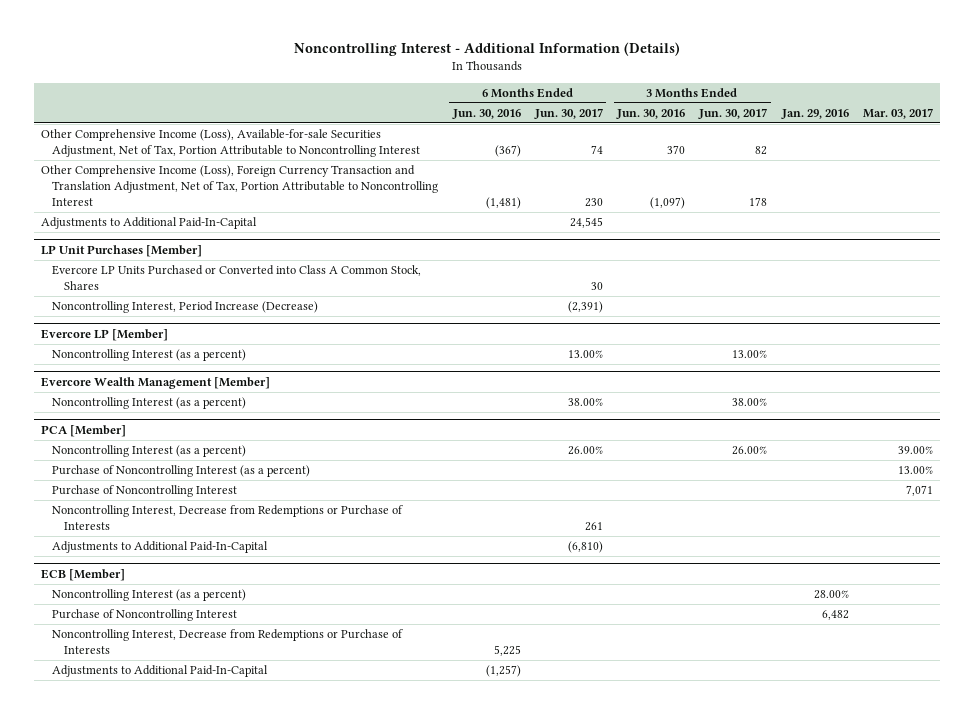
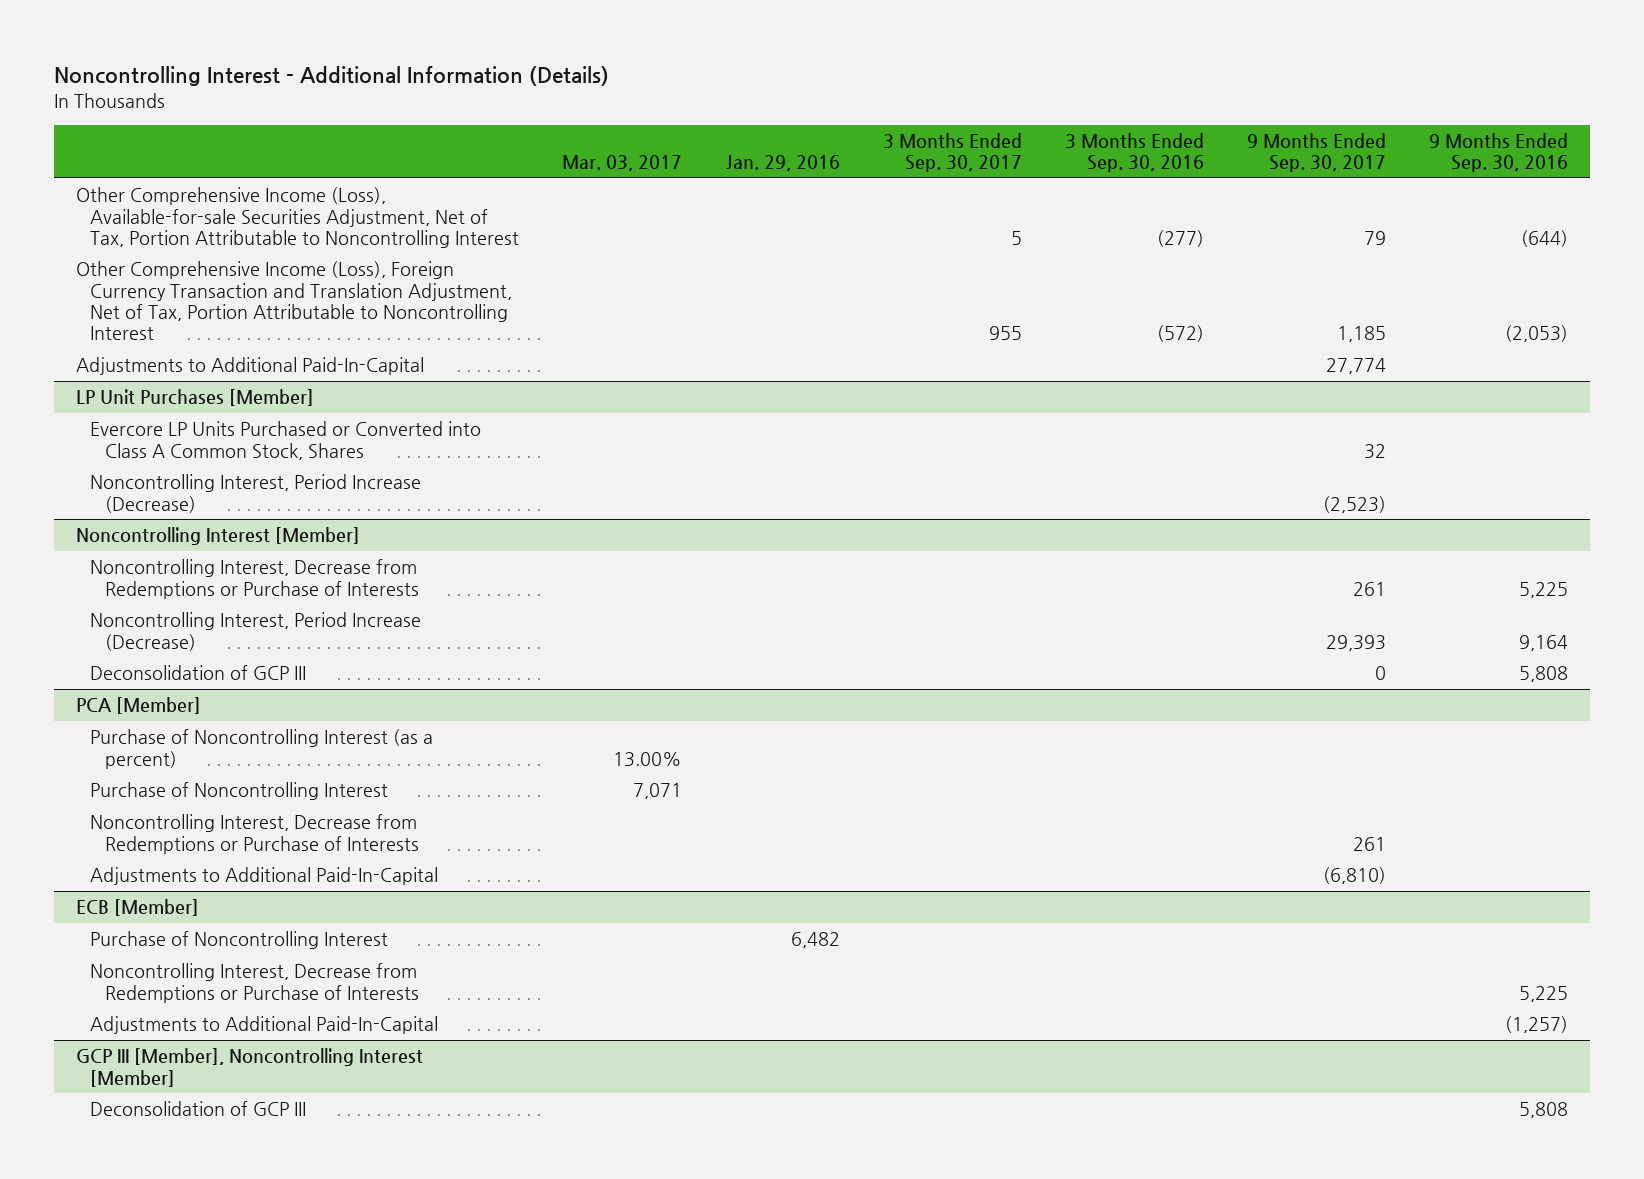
- | 6 Months Ended Jun. 30, 2016 | 6 Months Ended Jun. 30, 2017 | 3 Months Ended Jun. 30, 2016 | 3 Months Ended Jun. 30, 2017 | Jan. 29, 2016 | Mar. 03, 2017
+ | Mar. 03, 2017 | Jan. 29, 2016 | 3 Months Ended Sep. 30, 2017 | 3 Months Ended Sep. 30, 2016 | 9 Months Ended Sep. 30, 2017 | 9 Months Ended Sep. 30, 2016
- Evercore LP [Member]
- Noncontrolling Interest (as a percent) | | 13.00% | | 13.00% | |
- Evercore Wealth Management [Member]
- Noncontrolling Interest (as a percent) | | 38.00% | | 38.00% | |
+ Noncontrolling Interest [Member]
+ Noncontrolling Interest, Decrease from Redemptions or Purchase of Interests | | | | | 261 | 5,225
+ Noncontrolling Interest, Period Increase (Decrease) | | | | | 29,393 | 9,164
+ Deconsolidation of GCP III | | | | | 0 | 5,808
@ PCA [Member]
- Noncontrolling Interest (as a percent) | | 26.00% | | 26.00% | | 39.00%
@ ECB [Member]
- Noncontrolling Interest (as a percent) | | | | | 28.00% |
+ GCP III [Member], Noncontrolling Interest [Member]
+ Deconsolidation of GCP III | | | | | | 5,808

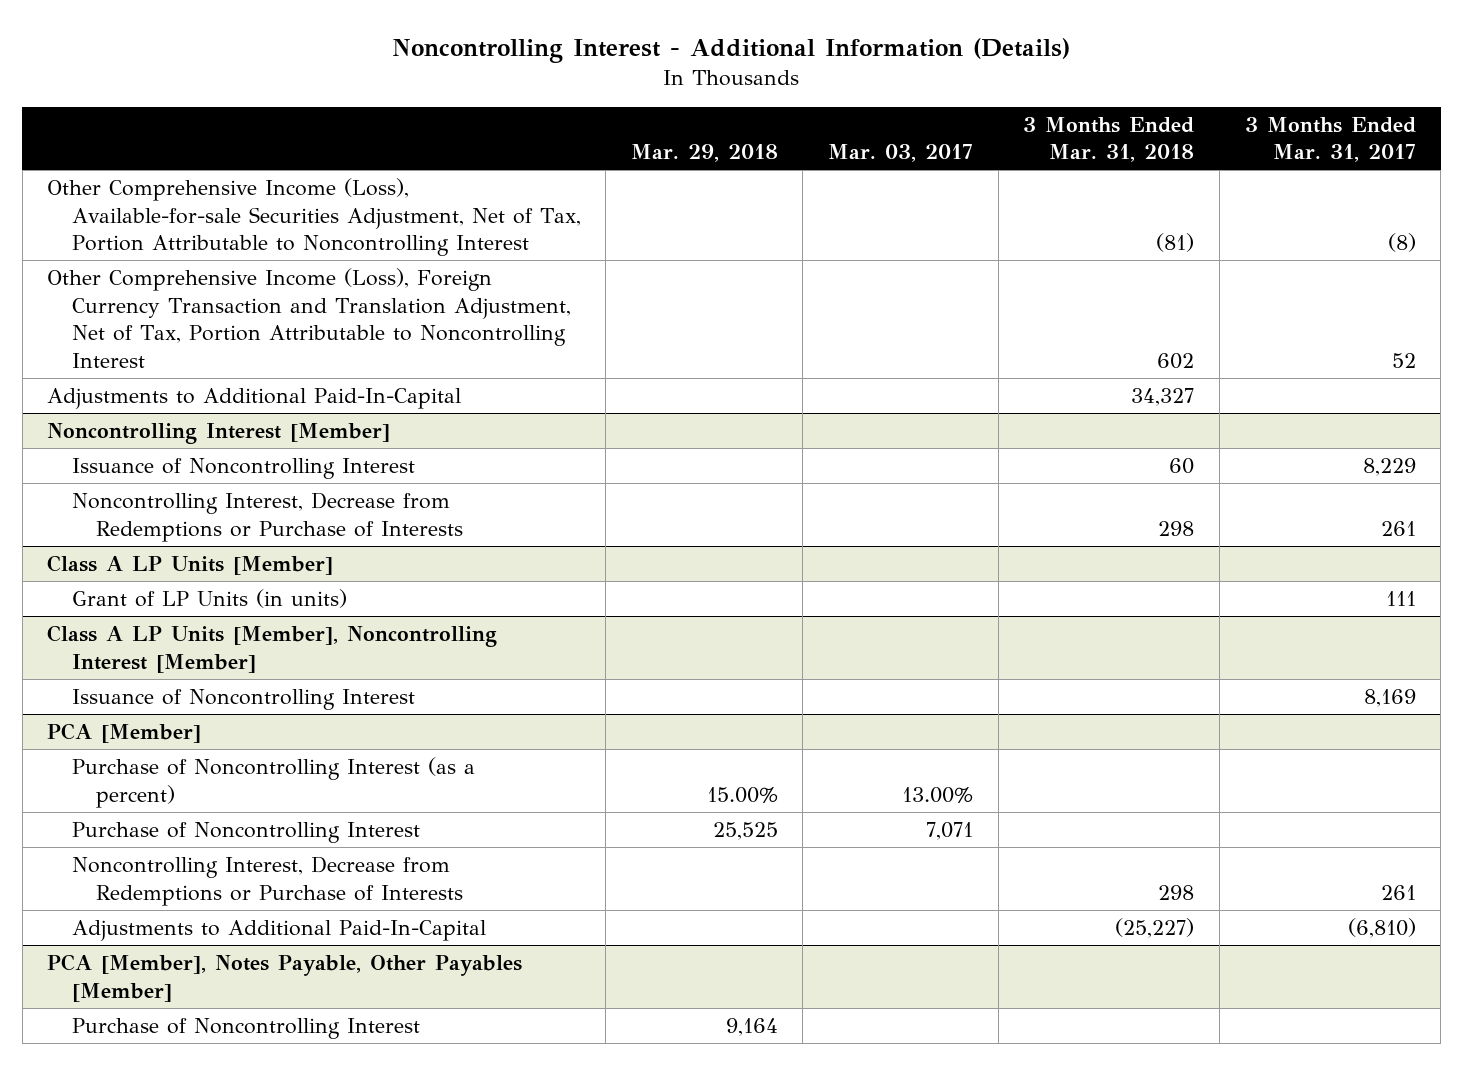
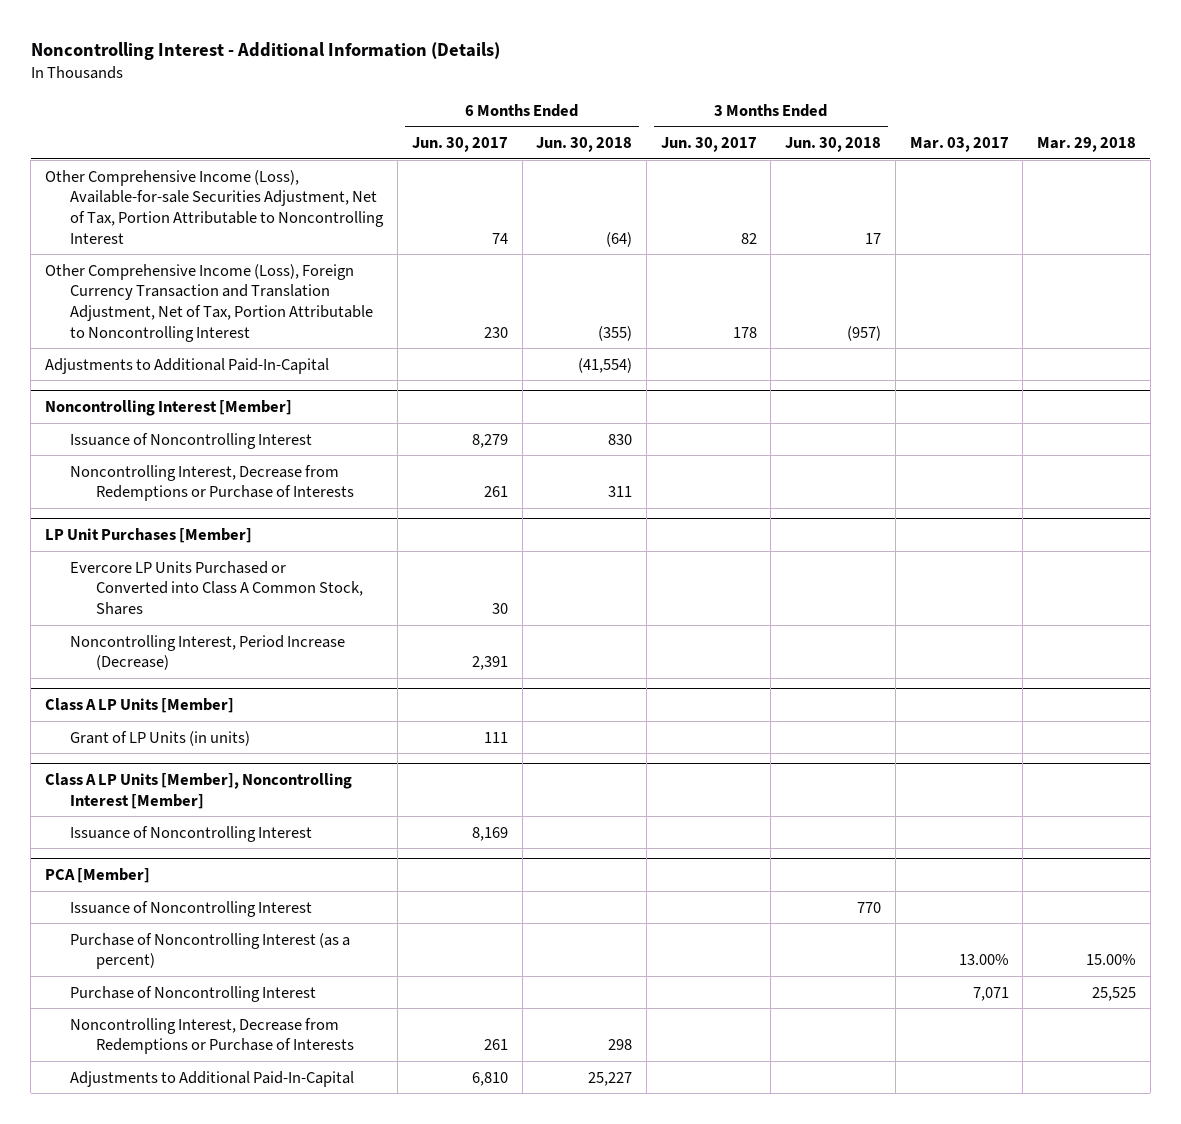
- | Mar. 29, 2018 | Mar. 03, 2017 | 3 Months Ended Mar. 31, 2018 | 3 Months Ended Mar. 31, 2017
+ | 6 Months Ended Jun. 30, 2017 | 6 Months Ended Jun. 30, 2018 | 3 Months Ended Jun. 30, 2017 | 3 Months Ended Jun. 30, 2018 | Mar. 03, 2017 | Mar. 29, 2018
+ LP Unit Purchases [Member]
+ Evercore LP Units Purchased or Converted into Class A Common Stock, Shares | 30 | | | | |
+ Noncontrolling Interest, Period Increase (Decrease) | 2,391 | | | | |
@ PCA [Member]
+ Issuance of Noncontrolling Interest | | | | 770 | |
- PCA [Member], Notes Payable, Other Payables [Member]
- Purchase of Noncontrolling Interest | 9,164 | | |

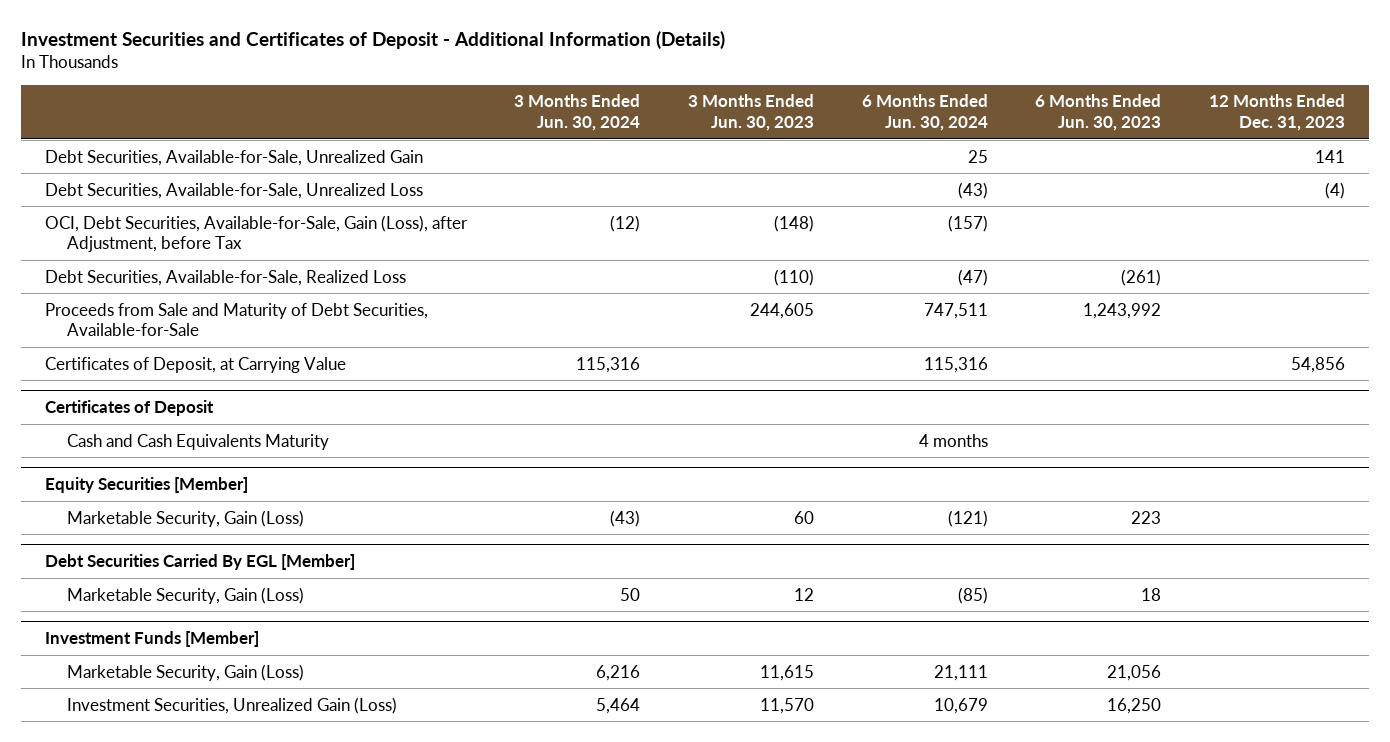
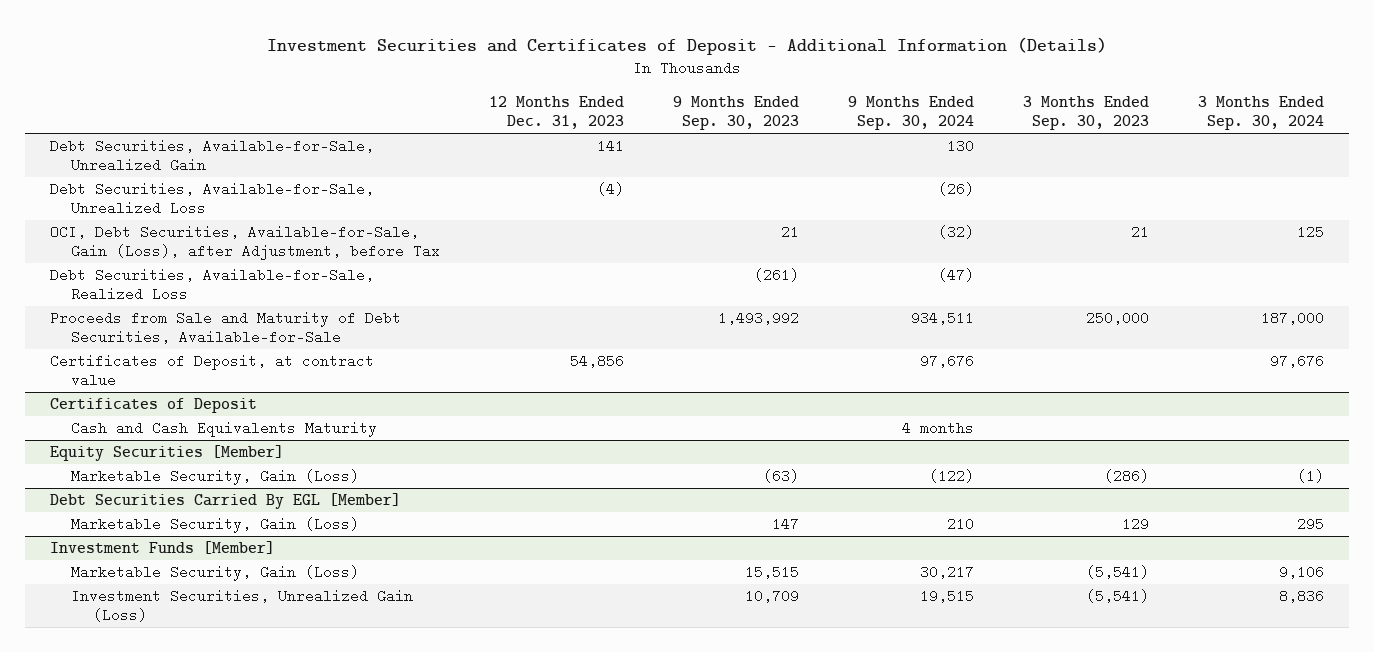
- | 3 Months Ended Jun. 30, 2024 | 3 Months Ended Jun. 30, 2023 | 6 Months Ended Jun. 30, 2024 | 6 Months Ended Jun. 30, 2023 | 12 Months Ended Dec. 31, 2023
+ | 12 Months Ended Dec. 31, 2023 | 9 Months Ended Sep. 30, 2023 | 9 Months Ended Sep. 30, 2024 | 3 Months Ended Sep. 30, 2023 | 3 Months Ended Sep. 30, 2024
- Certificates of Deposit, at Carrying Value | 115,316 | | 115,316 | | 54,856
+ Certificates of Deposit, at contract value | 54,856 | | 97,676 | | 97,676

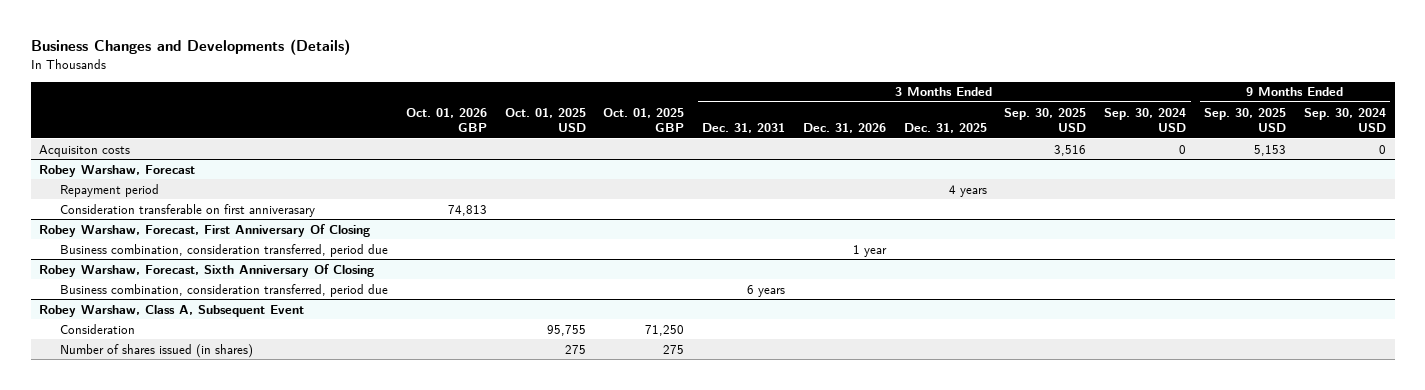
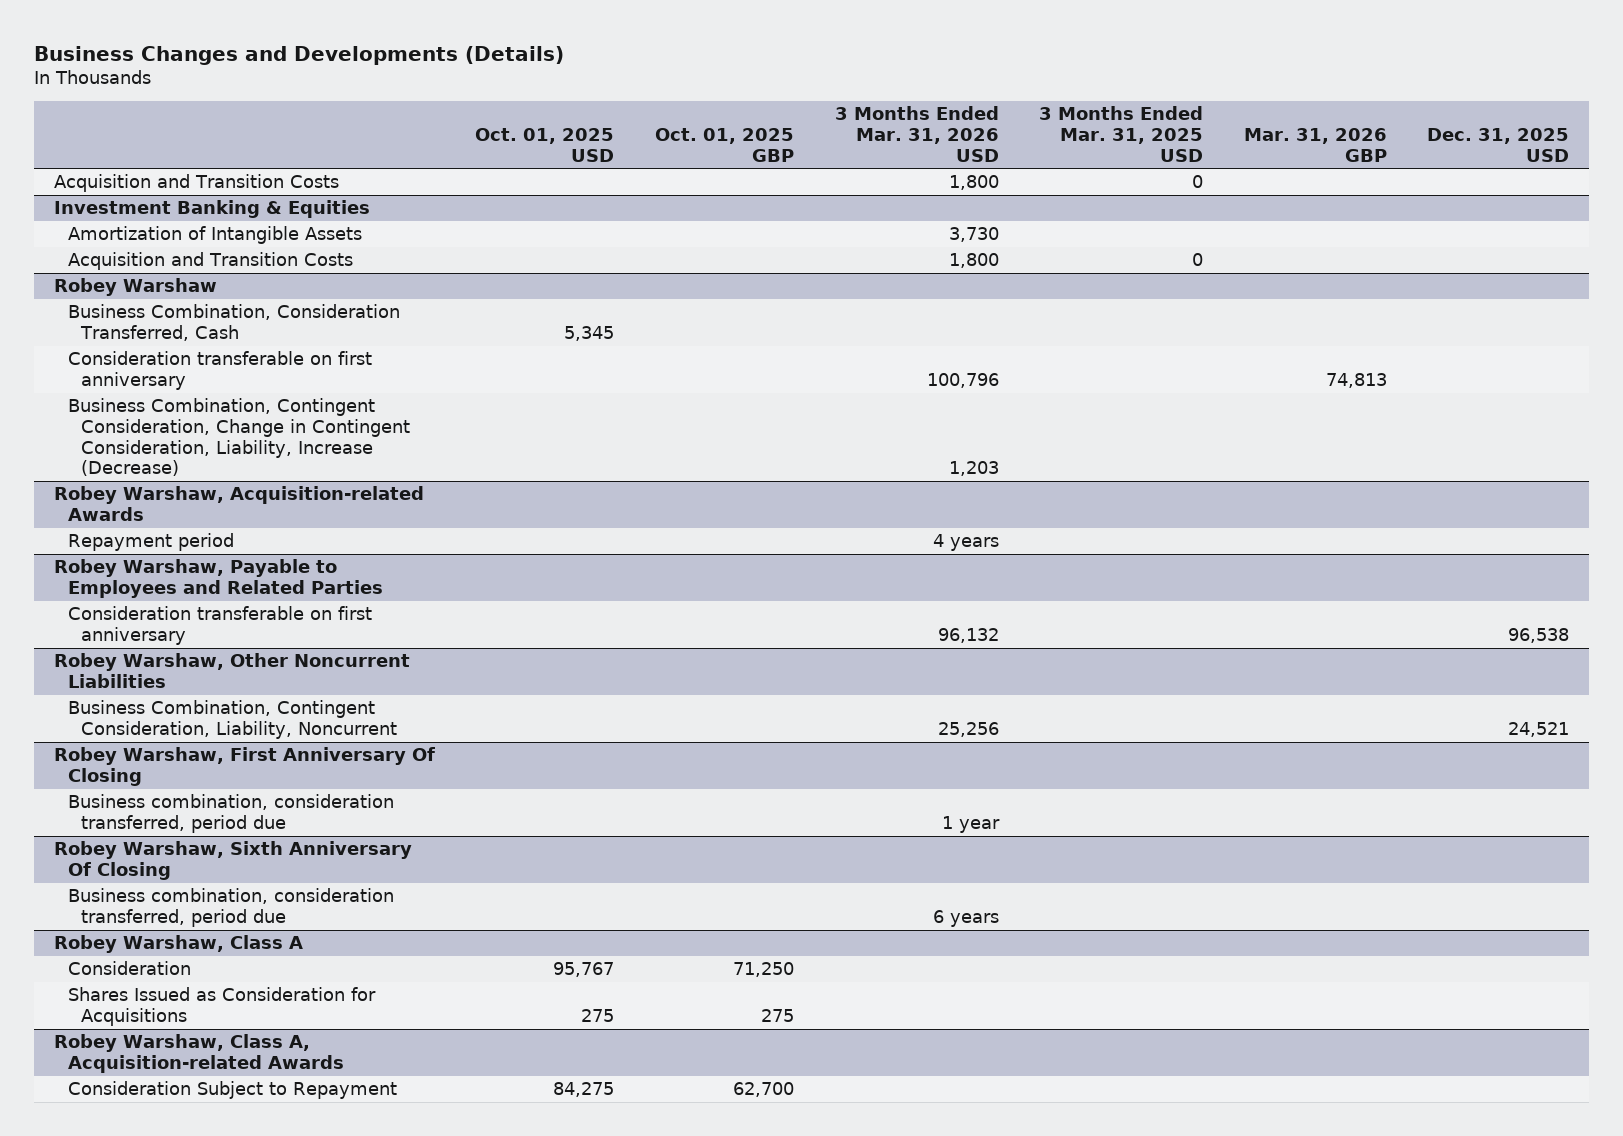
- | Oct. 01, 2026 GBP | Oct. 01, 2025 USD | Oct. 01, 2025 GBP | 3 Months Ended Dec. 31, 2031 | 3 Months Ended Dec. 31, 2026 | 3 Months Ended Dec. 31, 2025 | 3 Months Ended Sep. 30, 2025 USD | 3 Months Ended Sep. 30, 2024 USD | 9 Months Ended Sep. 30, 2025 USD | 9 Months Ended Sep. 30, 2024 USD
+ | Oct. 01, 2025 USD | Oct. 01, 2025 GBP | 3 Months Ended Mar. 31, 2026 USD | 3 Months Ended Mar. 31, 2025 USD | Mar. 31, 2026 GBP | Dec. 31, 2025 USD
- Acquisiton costs | | | | | | | 3,516 | 0 | 5,153 | 0
- Robey Warshaw, Forecast
- Repayment period | | | | | | 4 years | | | |
- Consideration transferable on first anniverasary | 74,813 | | | | | | | | |
- Robey Warshaw, Forecast, First Anniversary Of Closing
+ Acquisition and Transition Costs | | | 1,800 | 0 | |
+ Investment Banking & Equities
+ Amortization of Intangible Assets | | | 3,730 | | |
+ Acquisition and Transition Costs | | | 1,800 | 0 | |
+ Robey Warshaw
+ Business Combination, Consideration Transferred, Cash | 5,345 | | | | |
+ Consideration transferable on first anniversary | | | 100,796 | | 74,813 |
+ Business Combination, Contingent Consideration, Change in Contingent Consideration, Liability, Increase (Decrease) | | | 1,203 | | |
+ Robey Warshaw, Acquisition-related Awards
+ Repayment period | | | 4 years | | |
+ Robey Warshaw, Payable to Employees and Related Parties
+ Consideration transferable on first anniversary | | | 96,132 | | | 96,538
+ Robey Warshaw, Other Noncurrent Liabilities
+ Business Combination, Contingent Consideration, Liability, Noncurrent | | | 25,256 | | | 24,521
+ Robey Warshaw, First Anniversary Of Closing
- Robey Warshaw, Forecast, Sixth Anniversary Of Closing
+ Robey Warshaw, Sixth Anniversary Of Closing
- Robey Warshaw, Class A, Subsequent Event
- Consideration | | 95,755 | 71,250 | | | | | | |
- Number of shares issued (in shares) | | 275 | 275 | | | | | | |
+ Robey Warshaw, Class A
+ Consideration | 95,767 | 71,250 | | | |
+ Shares Issued as Consideration for Acquisitions | 275 | 275 | | | |
+ Robey Warshaw, Class A, Acquisition-related Awards
+ Consideration Subject to Repayment | 84,275 | 62,700 | | | |

